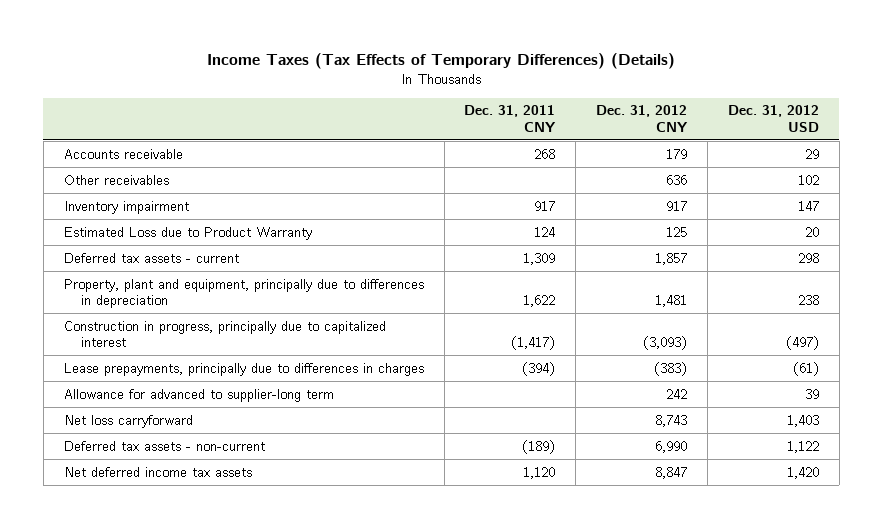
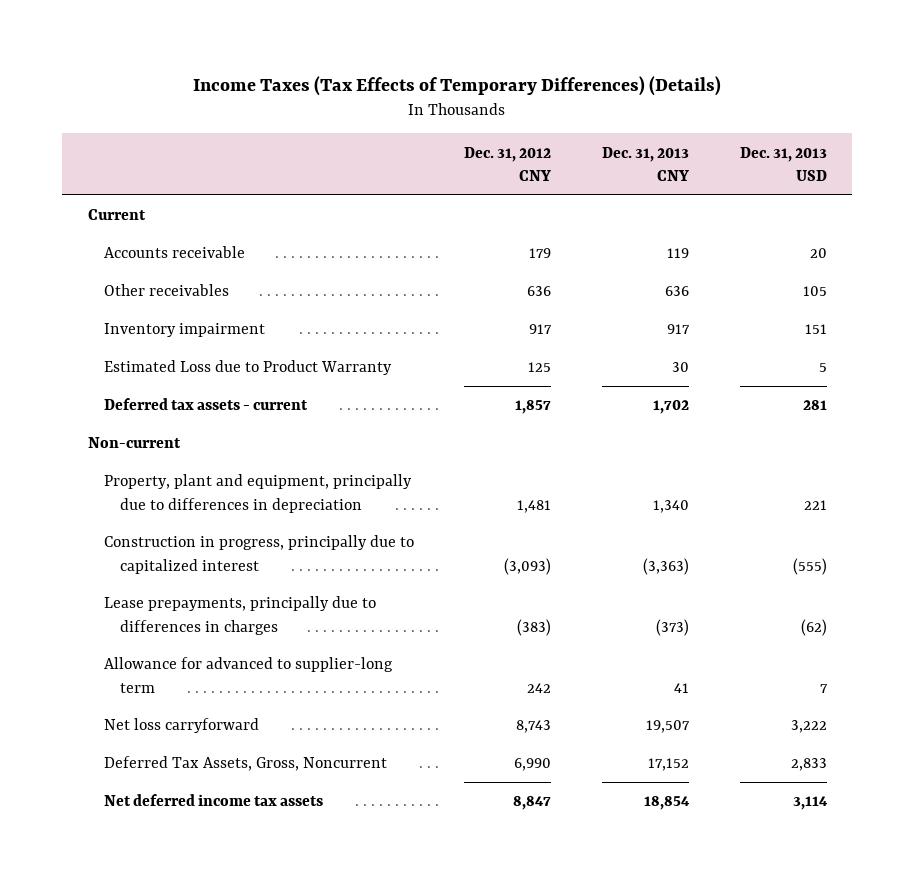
- | Dec. 31, 2011 CNY | Dec. 31, 2012 CNY | Dec. 31, 2012 USD
+ | Dec. 31, 2012 CNY | Dec. 31, 2013 CNY | Dec. 31, 2013 USD
+ Current
+ Non-current
- Deferred tax assets - non-current | (189) | 6,990 | 1,122
+ Deferred Tax Assets, Gross, Noncurrent | 6,990 | 17,152 | 2,833

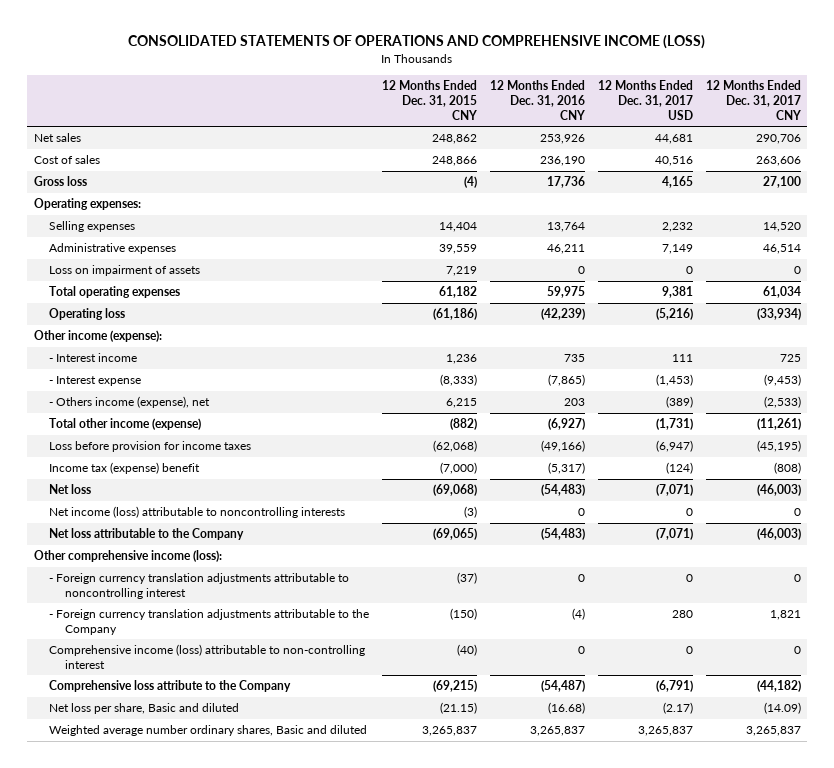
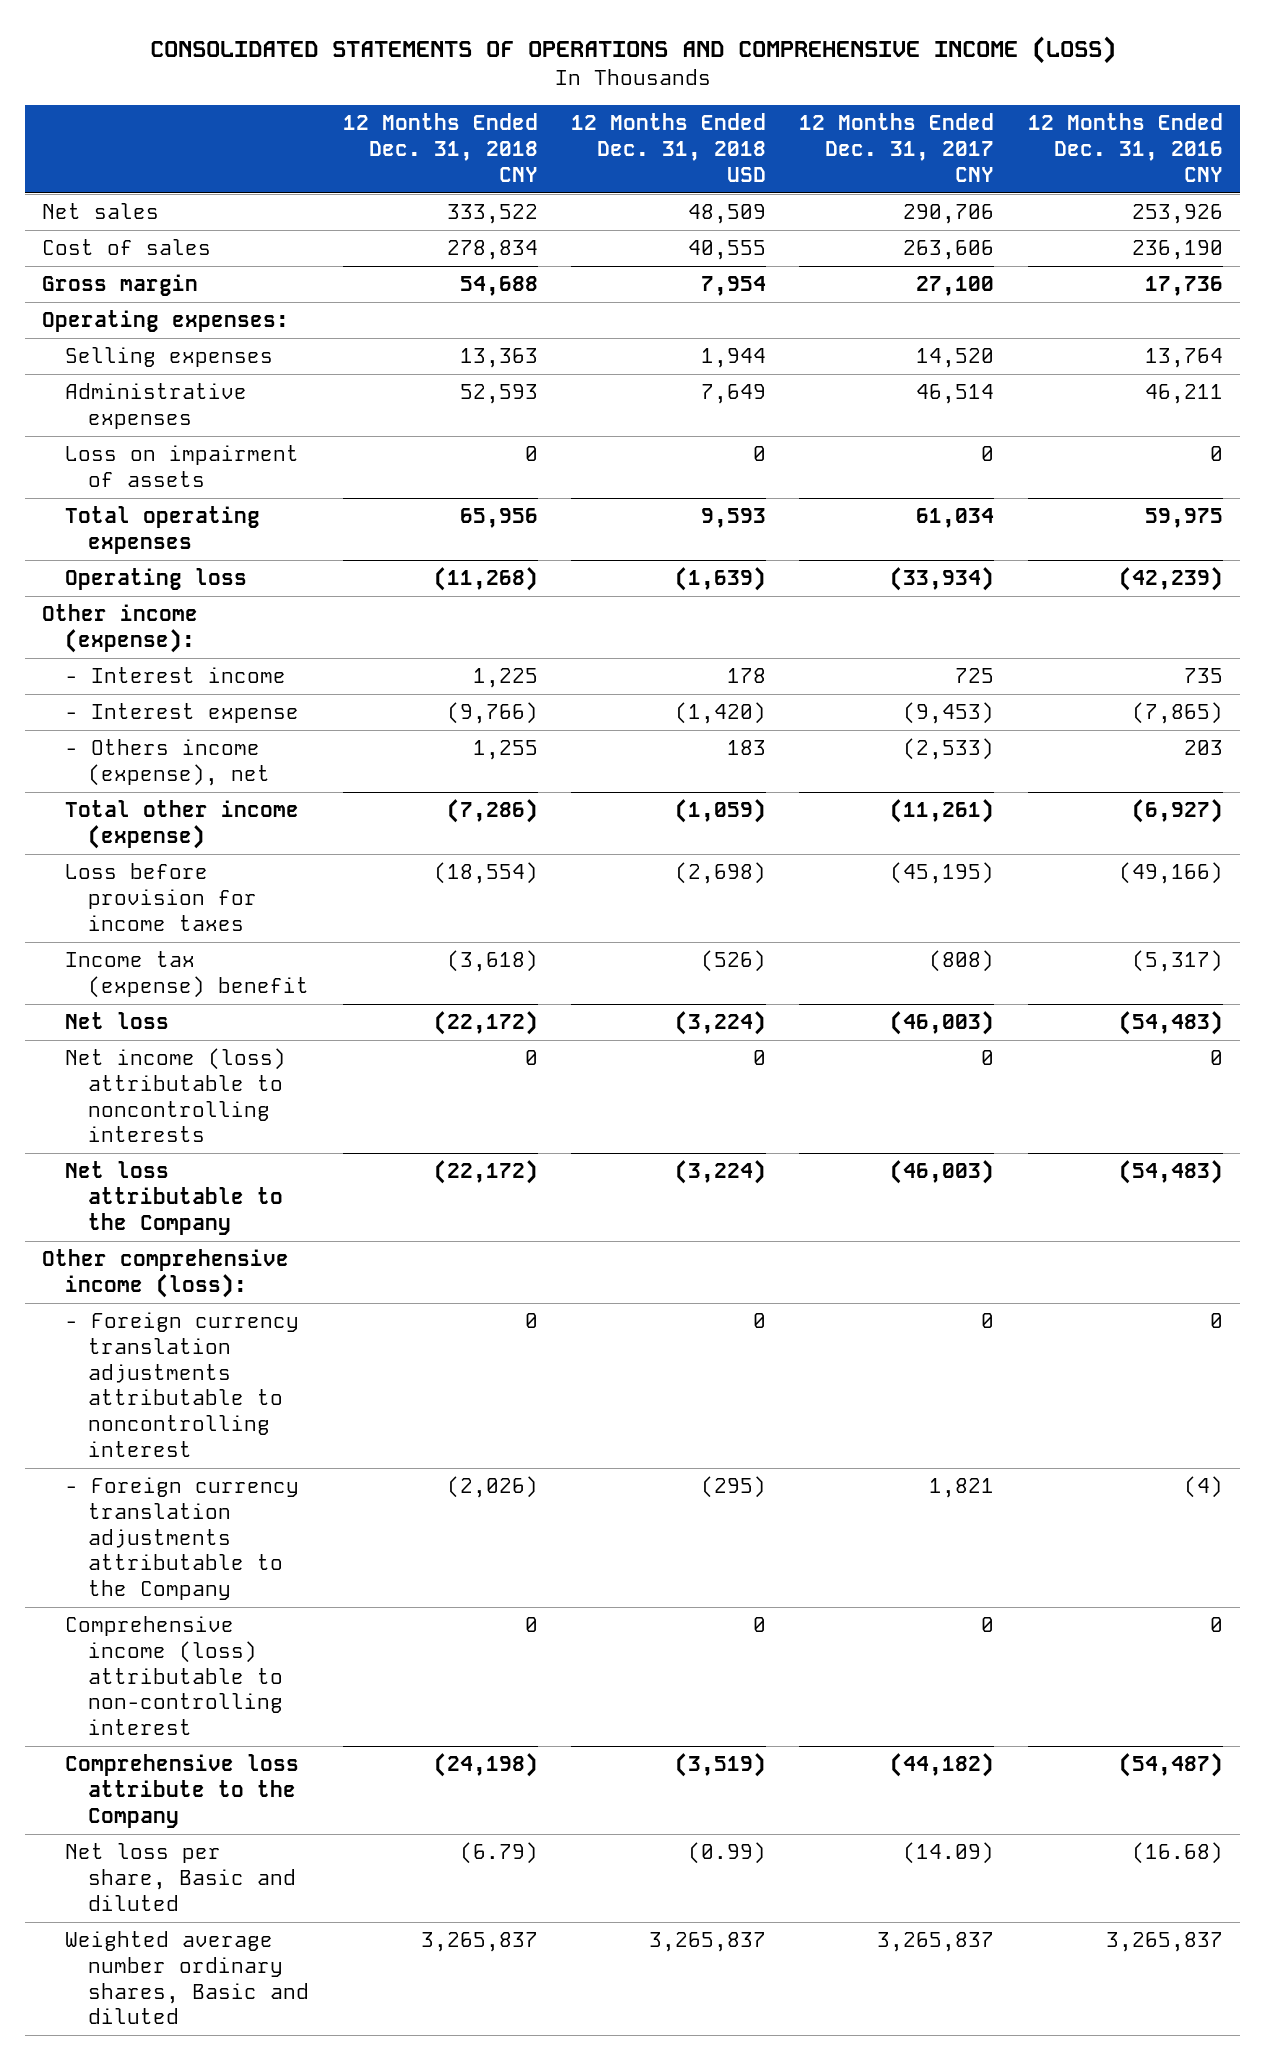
- | 12 Months Ended Dec. 31, 2015 CNY | 12 Months Ended Dec. 31, 2016 CNY | 12 Months Ended Dec. 31, 2017 USD | 12 Months Ended Dec. 31, 2017 CNY
+ | 12 Months Ended Dec. 31, 2018 CNY | 12 Months Ended Dec. 31, 2018 USD | 12 Months Ended Dec. 31, 2017 CNY | 12 Months Ended Dec. 31, 2016 CNY
- Gross loss | (4) | 17,736 | 4,165 | 27,100
+ Gross margin | 54,688 | 7,954 | 27,100 | 17,736

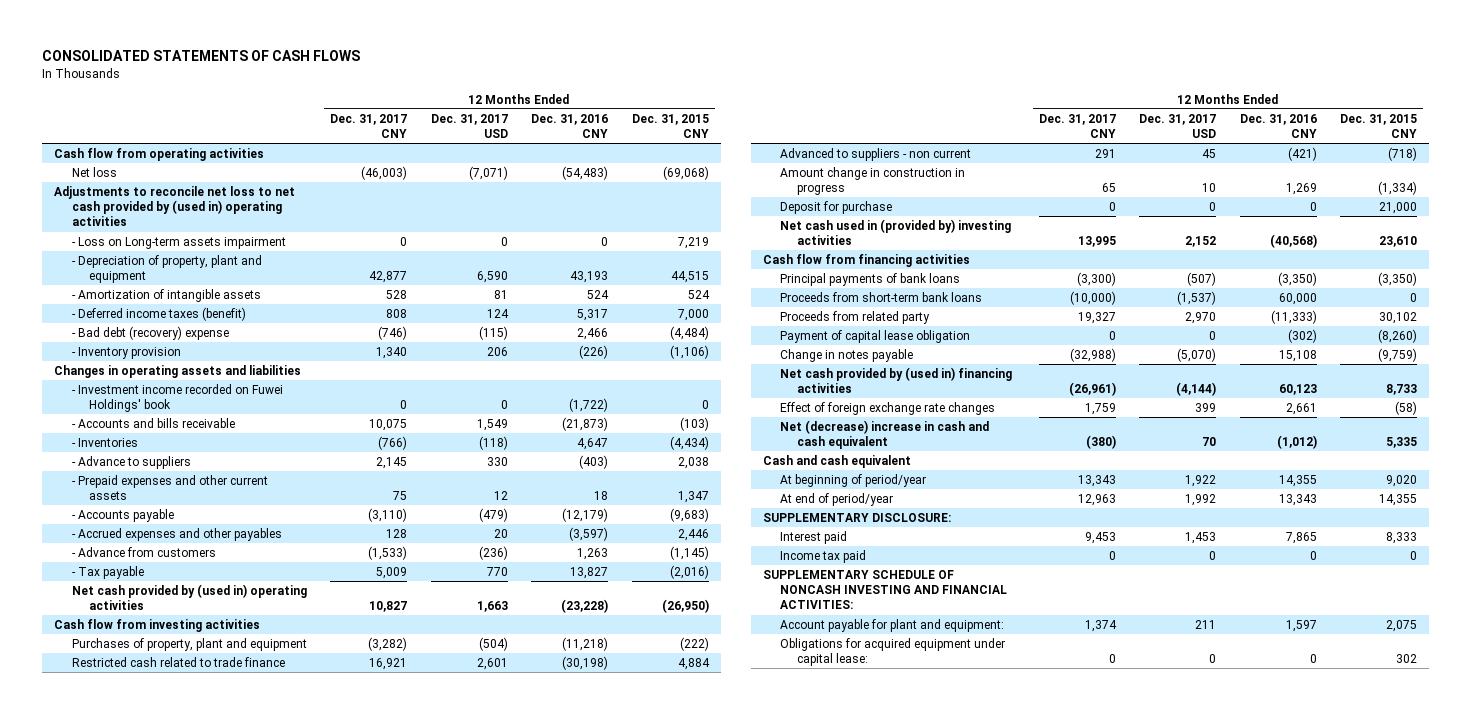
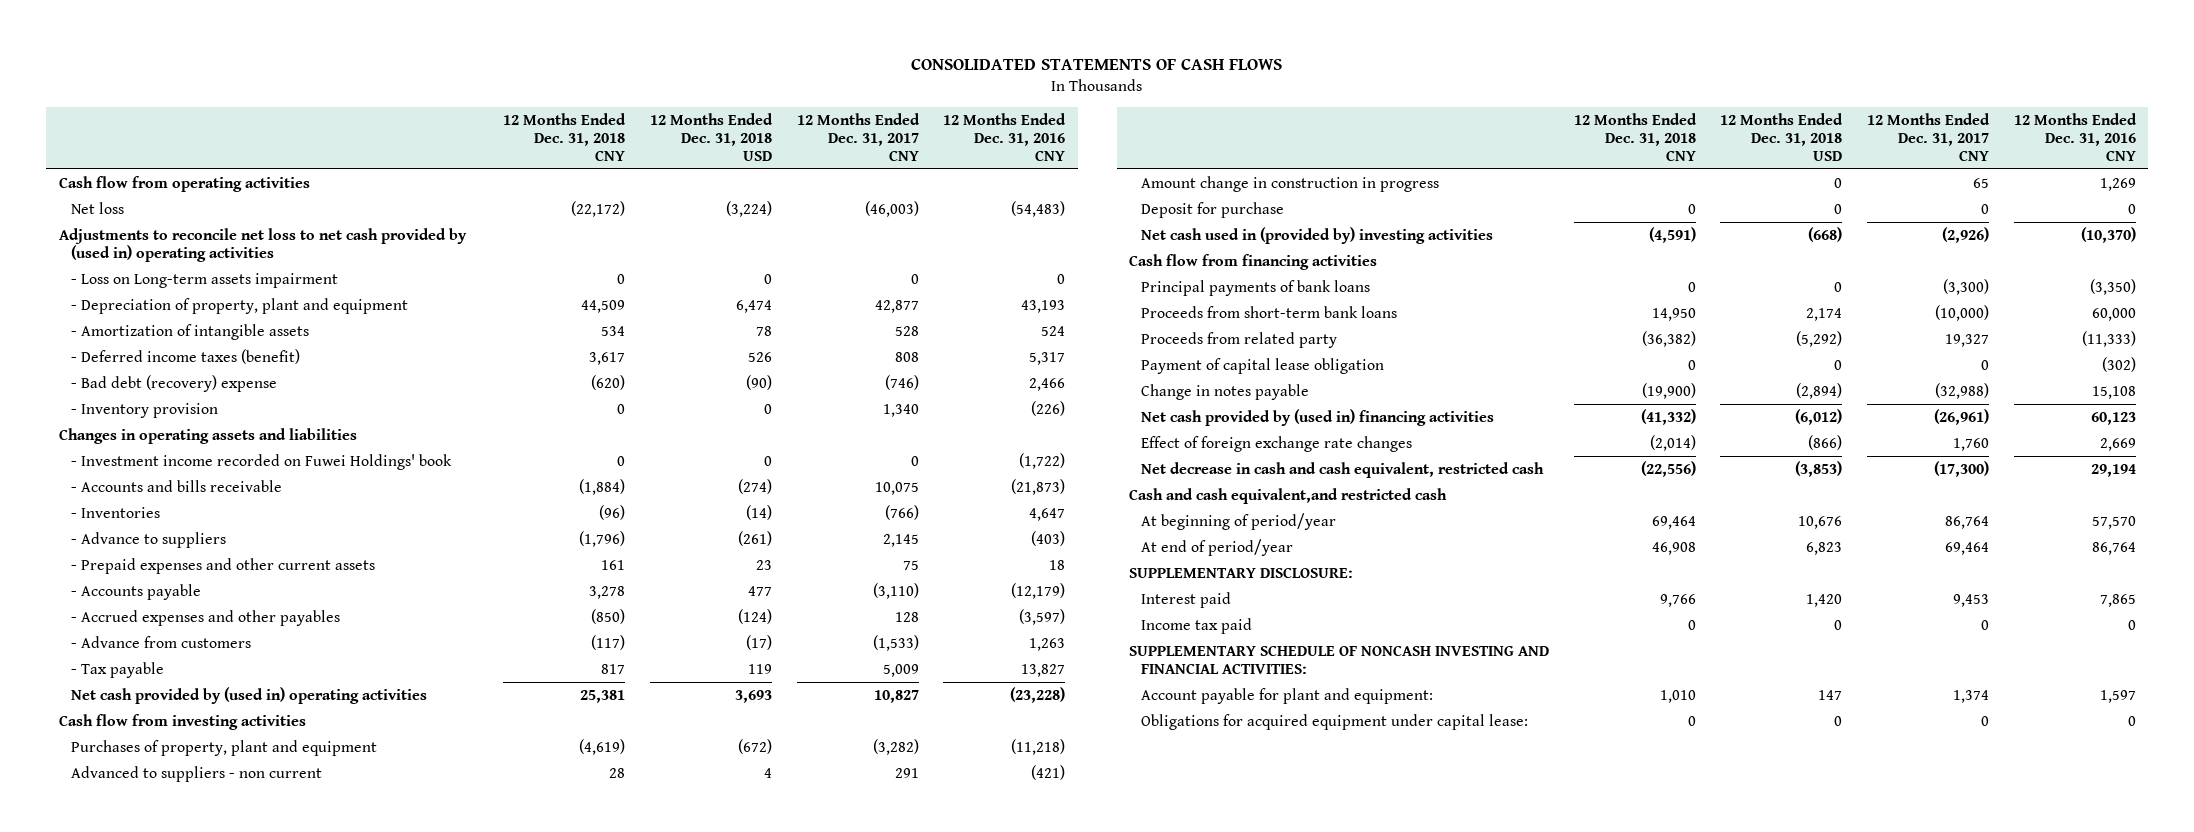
- | 12 Months Ended Dec. 31, 2017 CNY | 12 Months Ended Dec. 31, 2017 USD | 12 Months Ended Dec. 31, 2016 CNY | 12 Months Ended Dec. 31, 2015 CNY
+ | 12 Months Ended Dec. 31, 2018 CNY | 12 Months Ended Dec. 31, 2018 USD | 12 Months Ended Dec. 31, 2017 CNY | 12 Months Ended Dec. 31, 2016 CNY
- Restricted cash related to trade finance | 16,921 | 2,601 | (30,198) | 4,884
- Net cash used in (provided by) investing activities | 13,995 | 2,152 | (40,568) | 23,610
+ Net cash used in (provided by) investing activities | (4,591) | (668) | (2,926) | (10,370)
- Effect of foreign exchange rate changes | 1,759 | 399 | 2,661 | (58)
- Net (decrease) increase in cash and cash equivalent | (380) | 70 | (1,012) | 5,335
- Cash and cash equivalent
- At beginning of period/year | 13,343 | 1,922 | 14,355 | 9,020
- At end of period/year | 12,963 | 1,992 | 13,343 | 14,355
+ Effect of foreign exchange rate changes | (2,014) | (866) | 1,760 | 2,669
+ Net decrease in cash and cash equivalent, restricted cash | (22,556) | (3,853) | (17,300) | 29,194
+ Cash and cash equivalent,and restricted cash
+ At beginning of period/year | 69,464 | 10,676 | 86,764 | 57,570
+ At end of period/year | 46,908 | 6,823 | 69,464 | 86,764

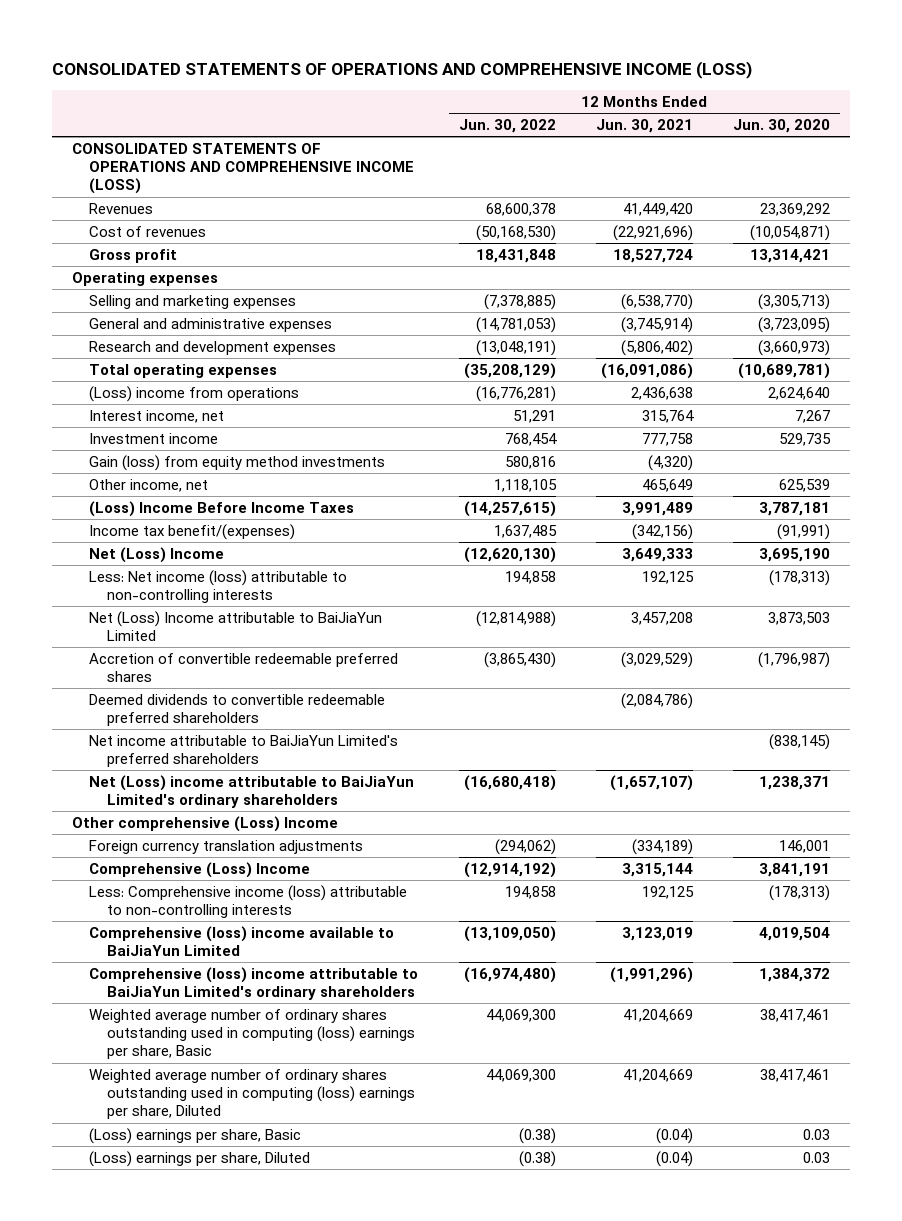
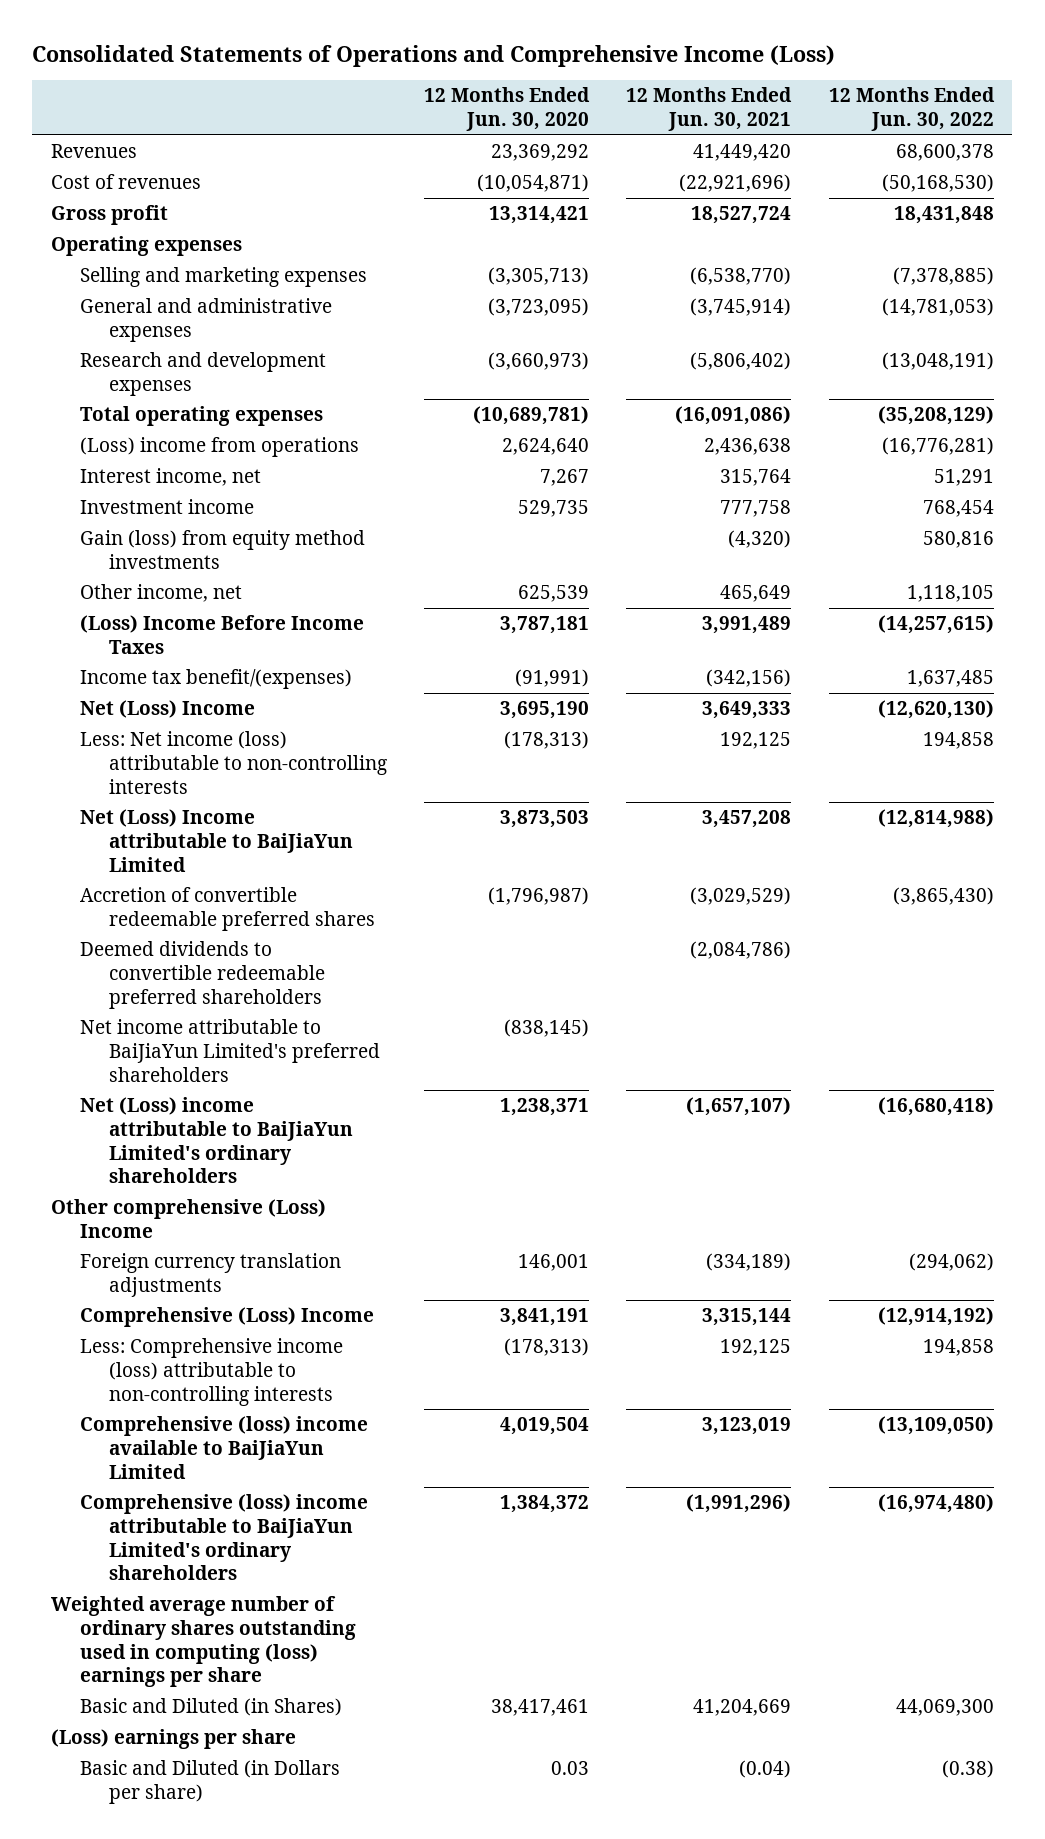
- CONSOLIDATED STATEMENTS OF OPERATIONS AND COMPREHENSIVE INCOME (LOSS)
+ Consolidated Statements of Operations and Comprehensive Income (Loss)
- | 12 Months Ended Jun. 30, 2022 | 12 Months Ended Jun. 30, 2021 | 12 Months Ended Jun. 30, 2020
+ | 12 Months Ended Jun. 30, 2020 | 12 Months Ended Jun. 30, 2021 | 12 Months Ended Jun. 30, 2022
- CONSOLIDATED STATEMENTS OF OPERATIONS AND COMPREHENSIVE INCOME (LOSS)
- Weighted average number of ordinary shares outstanding used in computing (loss) earnings per share, Basic | 44,069,300 | 41,204,669 | 38,417,461
- Weighted average number of ordinary shares outstanding used in computing (loss) earnings per share, Diluted | 44,069,300 | 41,204,669 | 38,417,461
- (Loss) earnings per share, Basic | (0.38) | (0.04) | 0.03
- (Loss) earnings per share, Diluted | (0.38) | (0.04) | 0.03
+ Weighted average number of ordinary shares outstanding used in computing (loss) earnings per share
+ Basic and Diluted (in Shares) | 38,417,461 | 41,204,669 | 44,069,300
+ (Loss) earnings per share
+ Basic and Diluted (in Dollars per share) | 0.03 | (0.04) | (0.38)

